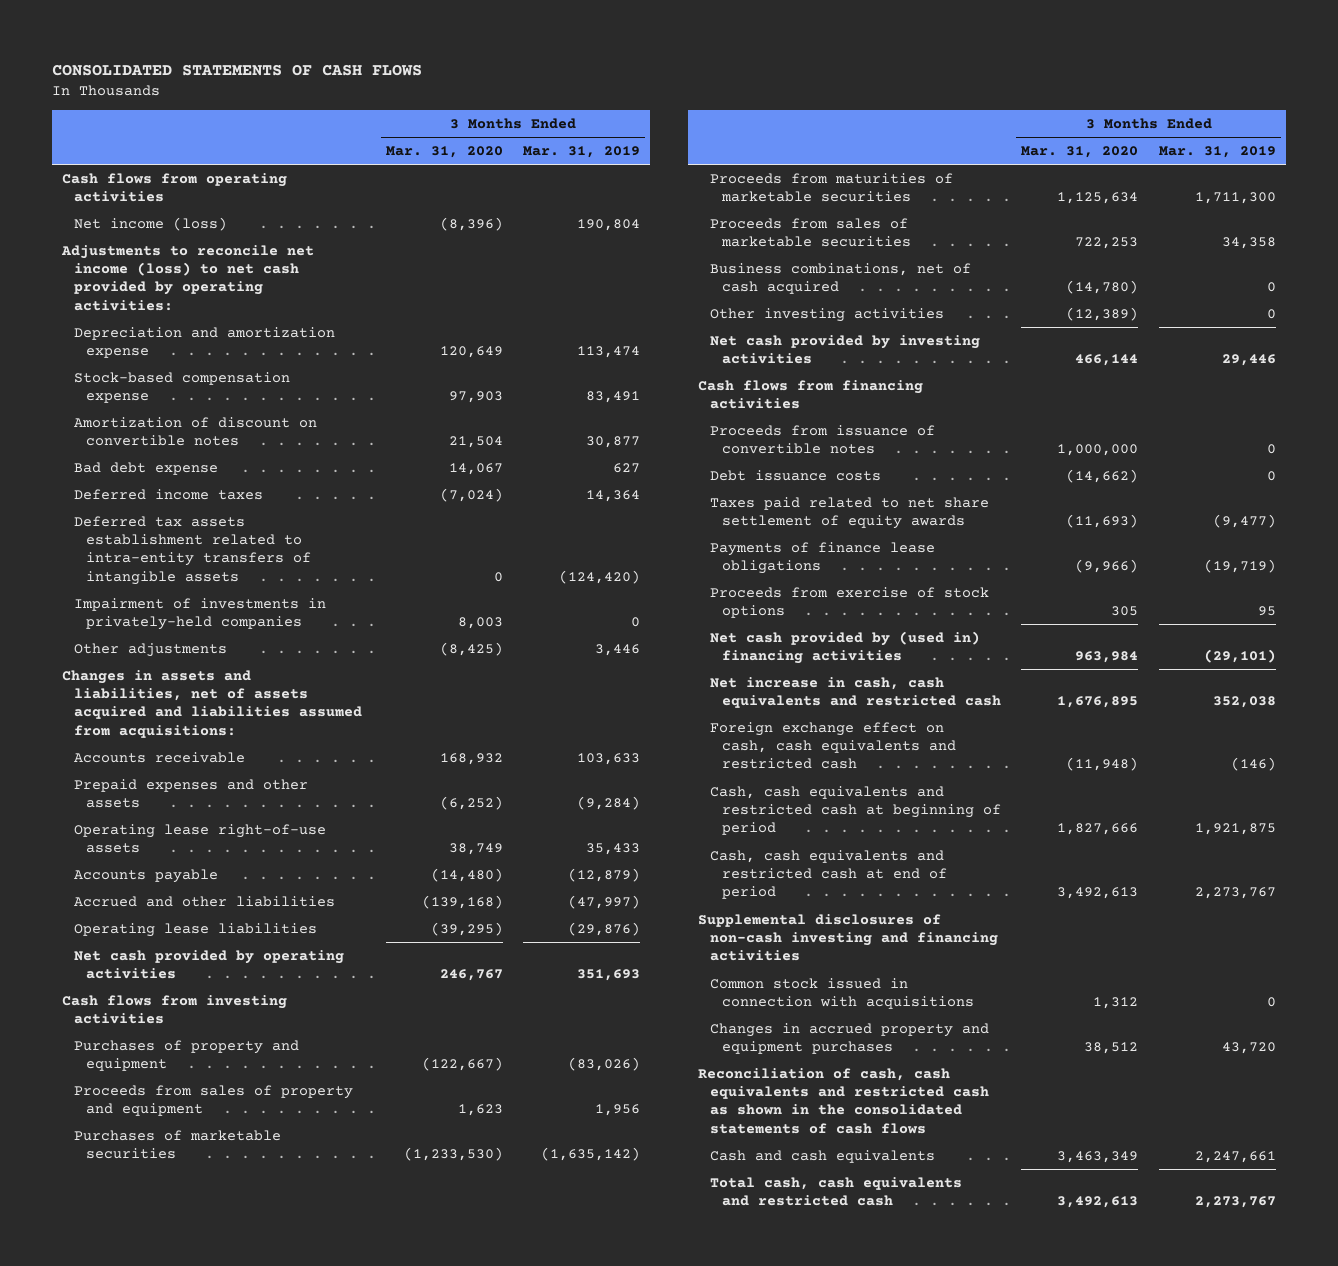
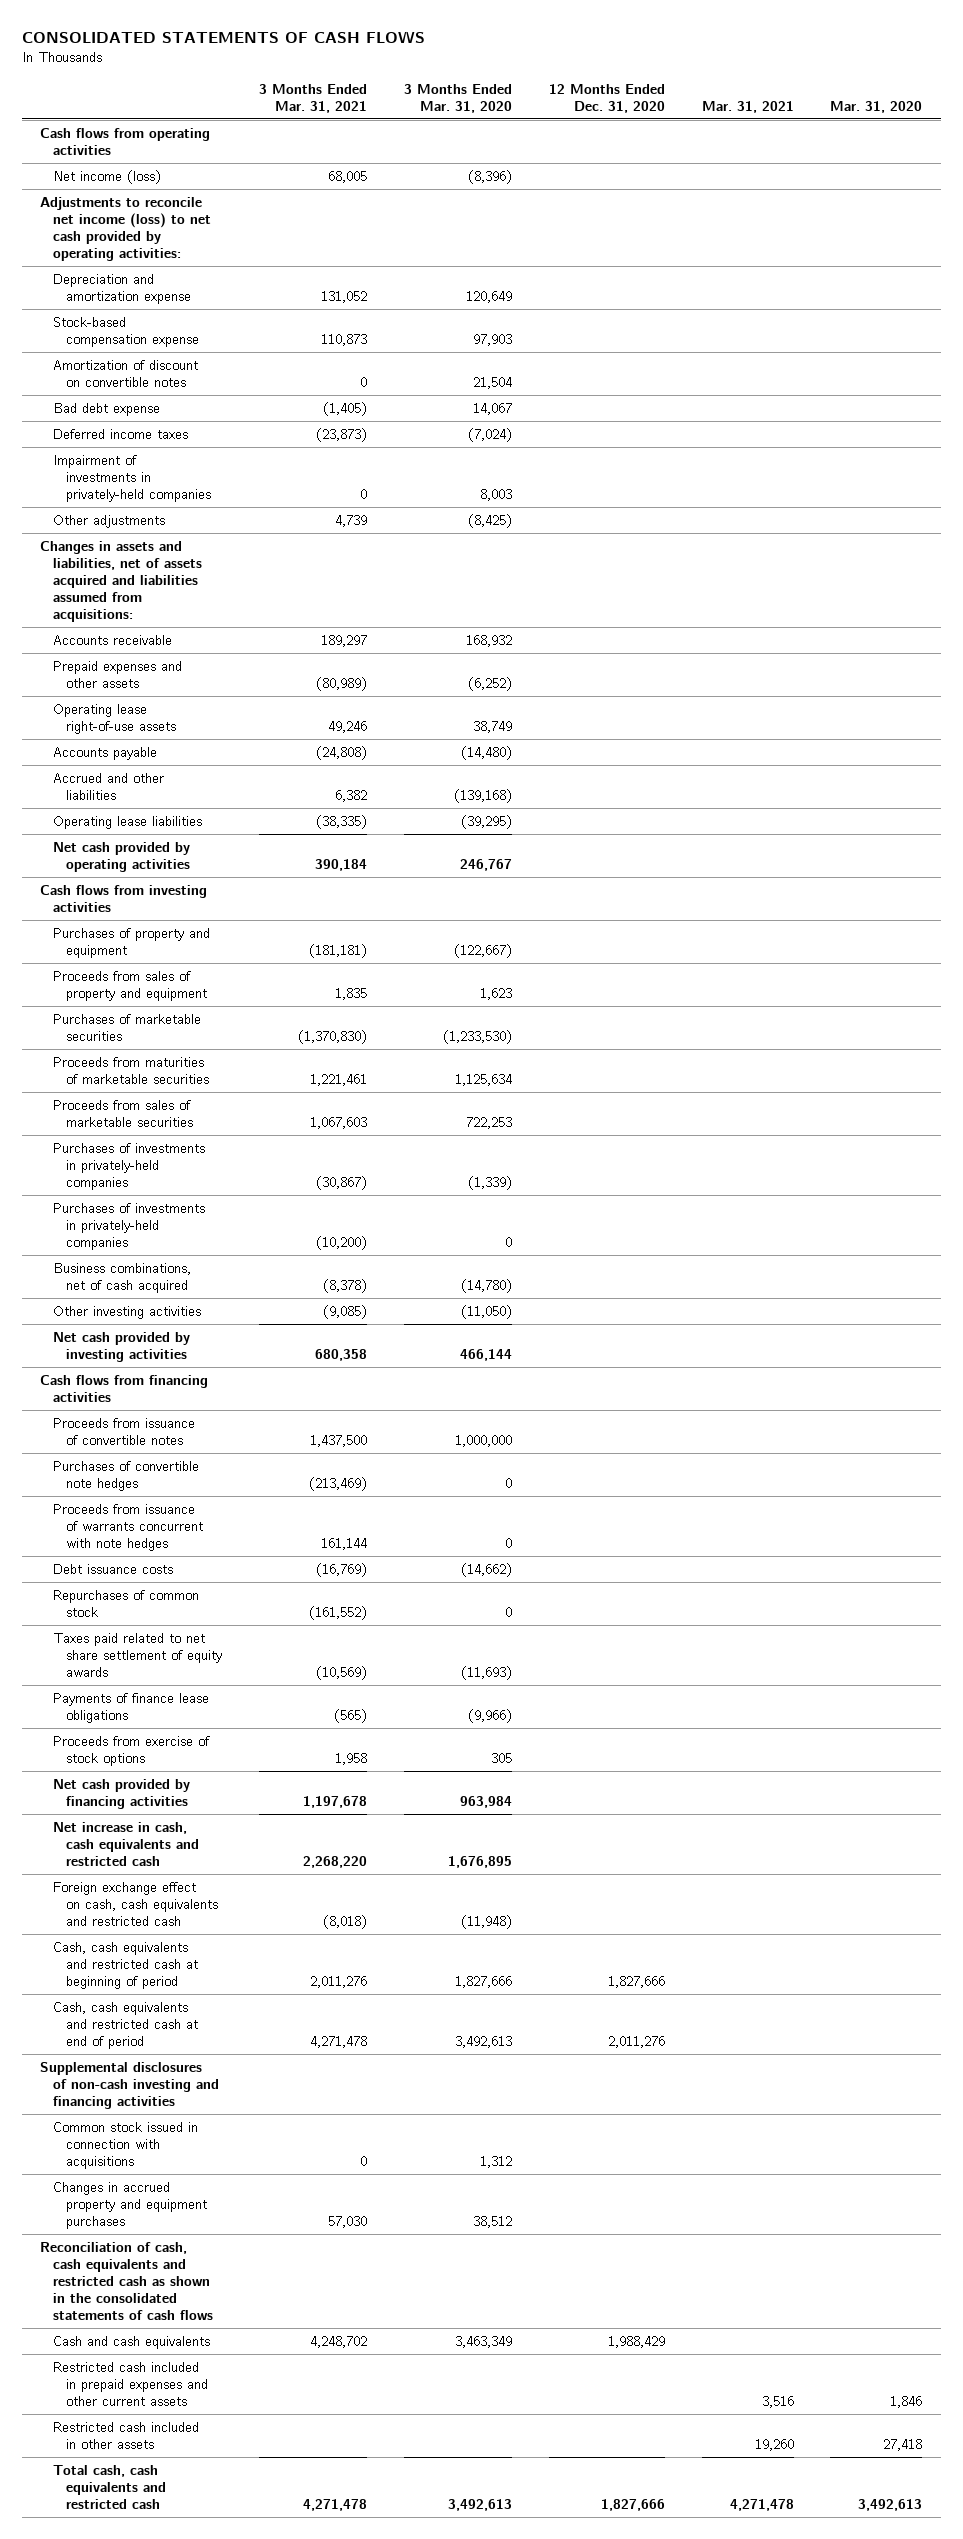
- | 3 Months Ended Mar. 31, 2020 | 3 Months Ended Mar. 31, 2019
+ | 3 Months Ended Mar. 31, 2021 | 3 Months Ended Mar. 31, 2020 | 12 Months Ended Dec. 31, 2020 | Mar. 31, 2021 | Mar. 31, 2020
- Deferred tax assets establishment related to intra-entity transfers of intangible assets | 0 | (124,420)
+ Purchases of investments in privately-held companies | (30,867) | (1,339) | | |
+ Purchases of investments in privately-held companies | (10,200) | 0 | | |
- Other investing activities | (12,389) | 0
+ Other investing activities | (9,085) | (11,050) | | |
+ Purchases of convertible note hedges | (213,469) | 0 | | |
+ Proceeds from issuance of warrants concurrent with note hedges | 161,144 | 0 | | |
+ Repurchases of common stock | (161,552) | 0 | | |
- Net cash provided by (used in) financing activities | 963,984 | (29,101)
+ Net cash provided by financing activities | 1,197,678 | 963,984 | | |
+ Restricted cash included in prepaid expenses and other current assets | | | | 3,516 | 1,846
+ Restricted cash included in other assets | | | | 19,260 | 27,418

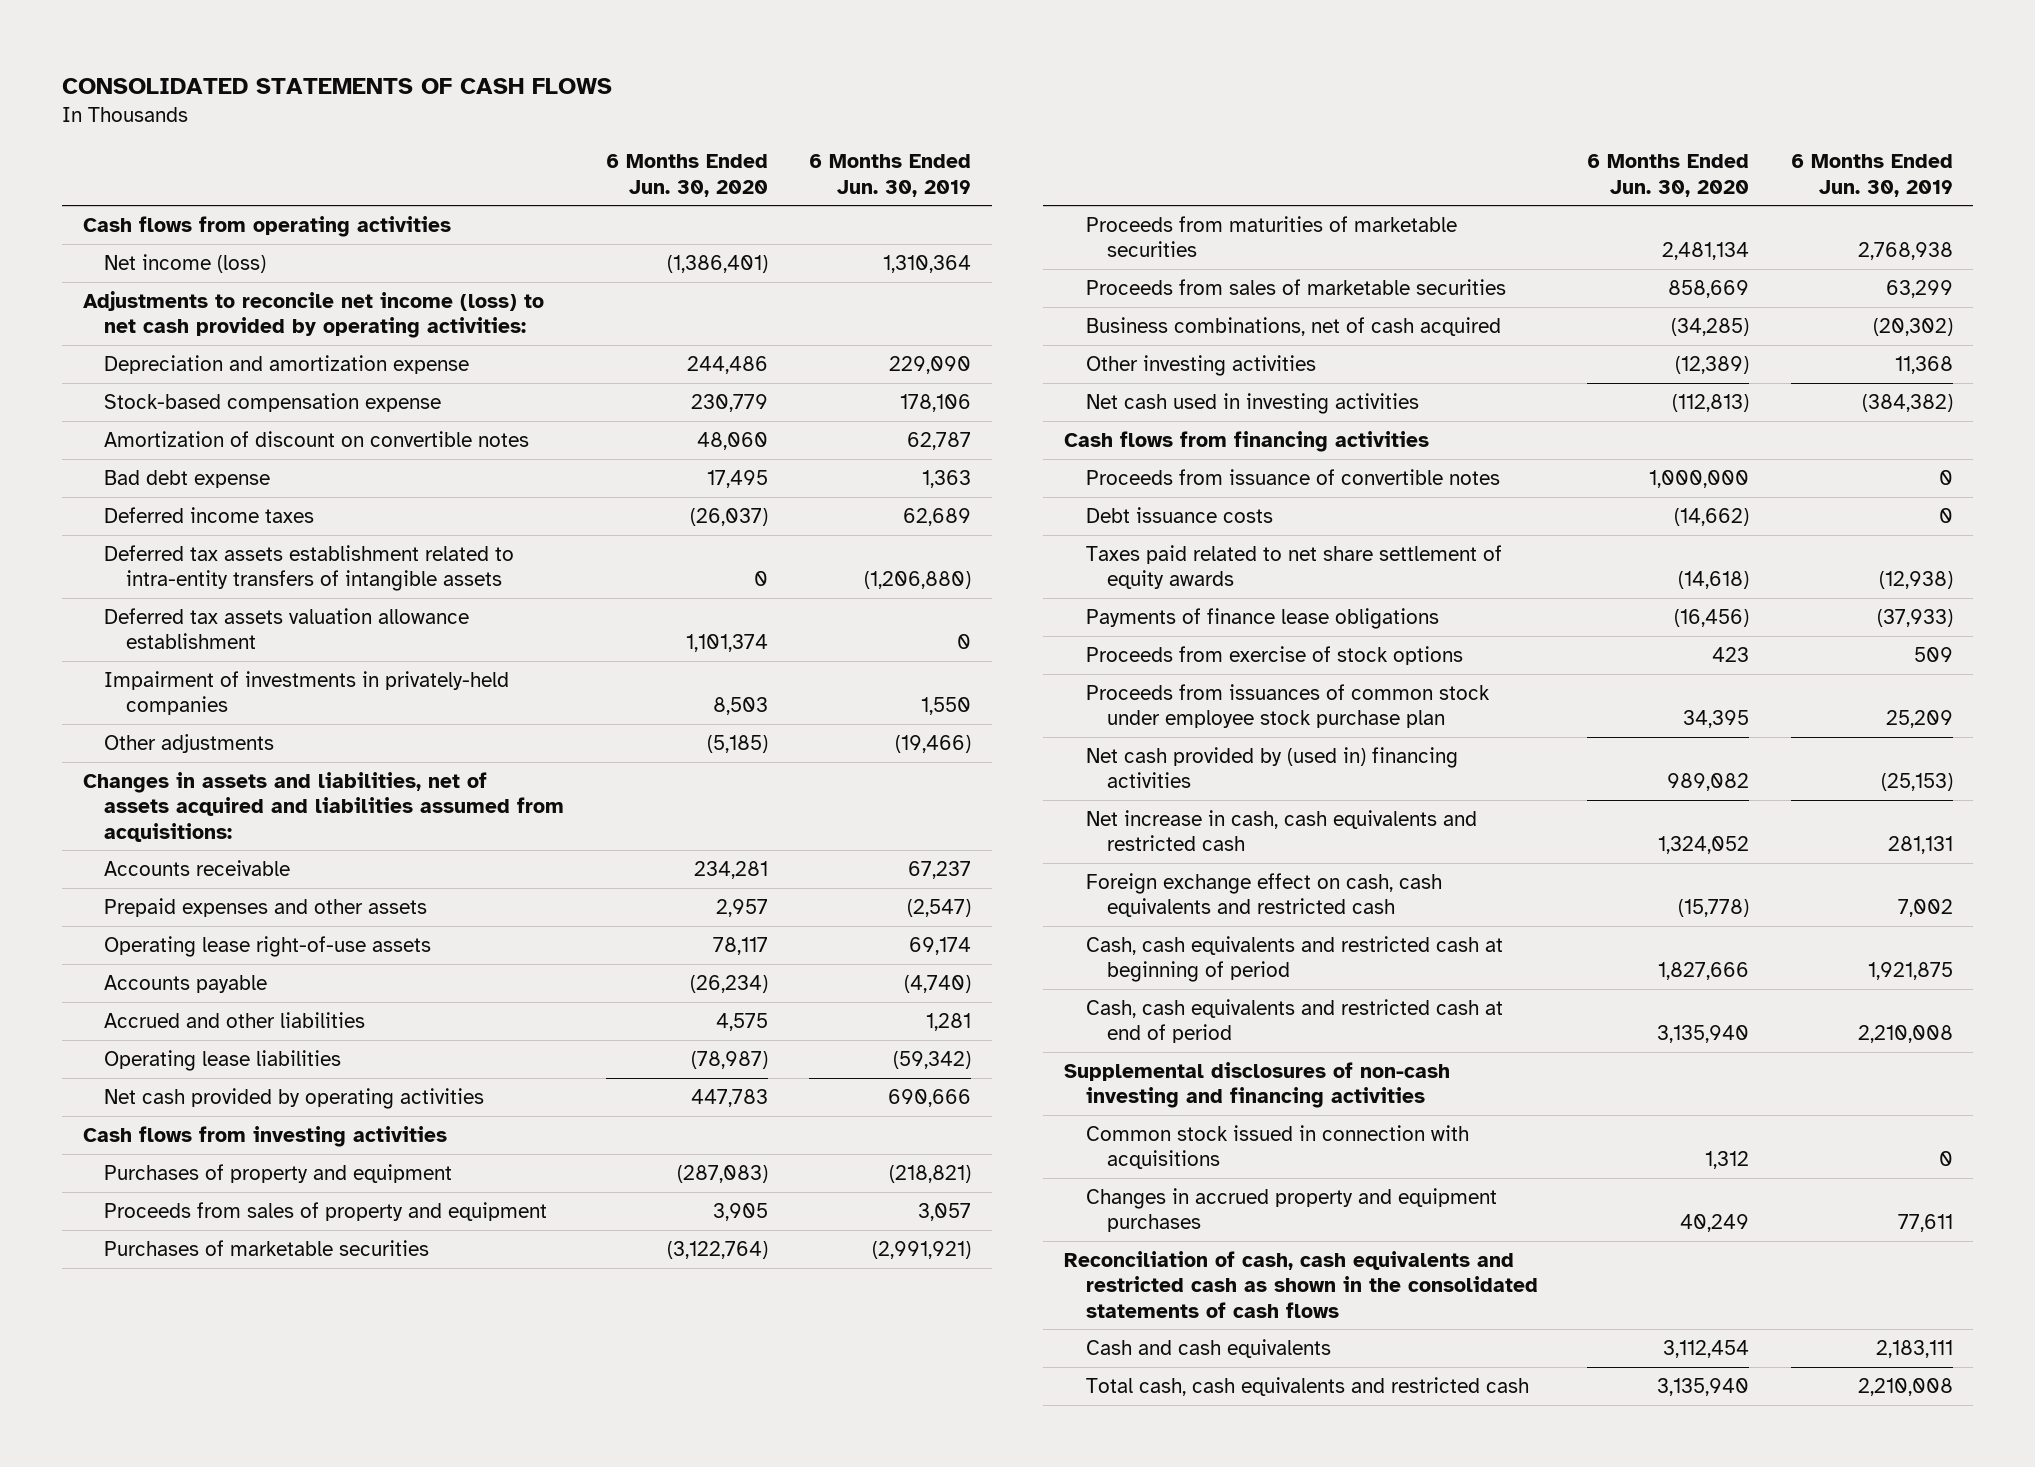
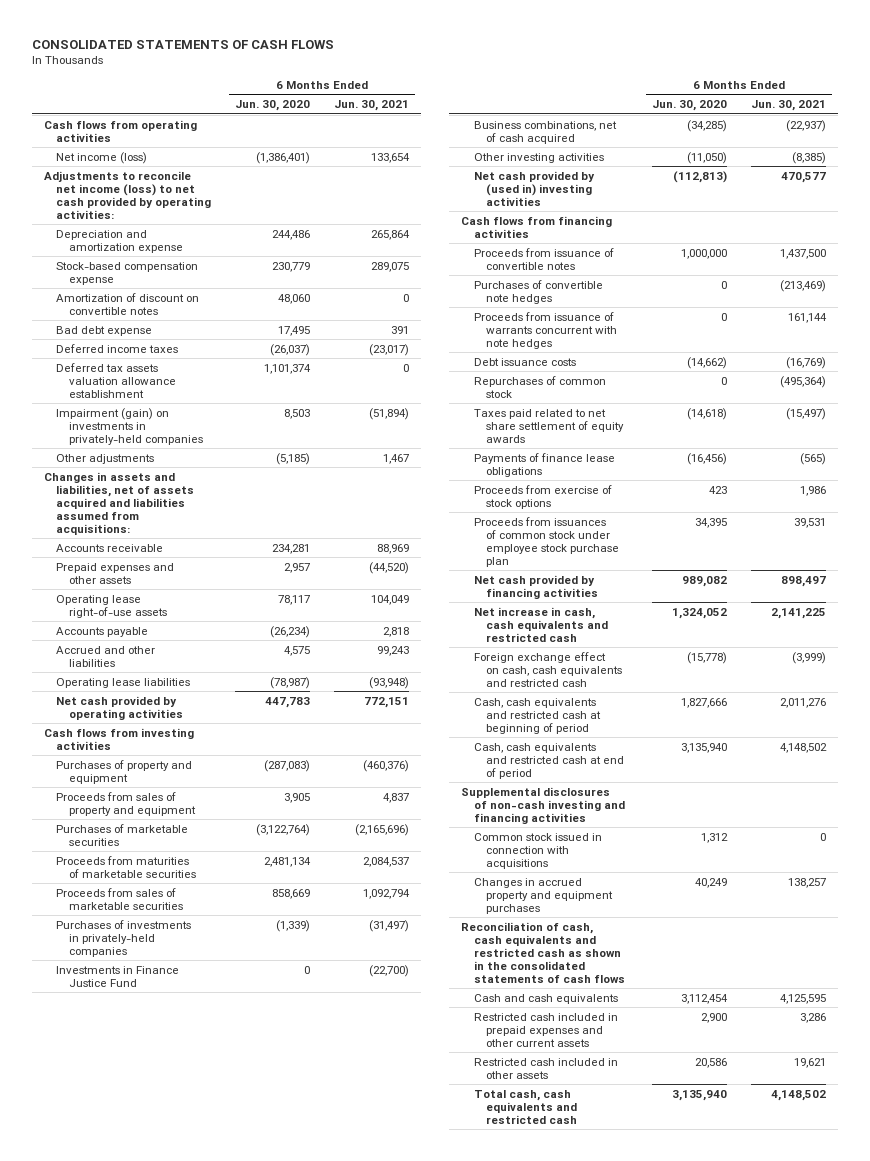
- | 6 Months Ended Jun. 30, 2020 | 6 Months Ended Jun. 30, 2019
+ | 6 Months Ended Jun. 30, 2020 | 6 Months Ended Jun. 30, 2021
- Deferred tax assets establishment related to intra-entity transfers of intangible assets | 0 | (1,206,880)
- Impairment of investments in privately-held companies | 8,503 | 1,550
+ Impairment (gain) on investments in privately-held companies | 8,503 | (51,894)
+ Purchases of investments in privately-held companies | (1,339) | (31,497)
+ Investments in Finance Justice Fund | 0 | (22,700)
- Other investing activities | (12,389) | 11,368
- Net cash used in investing activities | (112,813) | (384,382)
+ Other investing activities | (11,050) | (8,385)
+ Net cash provided by (used in) investing activities | (112,813) | 470,577
+ Purchases of convertible note hedges | 0 | (213,469)
+ Proceeds from issuance of warrants concurrent with note hedges | 0 | 161,144
+ Repurchases of common stock | 0 | (495,364)
- Net cash provided by (used in) financing activities | 989,082 | (25,153)
+ Net cash provided by financing activities | 989,082 | 898,497
+ Restricted cash included in prepaid expenses and other current assets | 2,900 | 3,286
+ Restricted cash included in other assets | 20,586 | 19,621

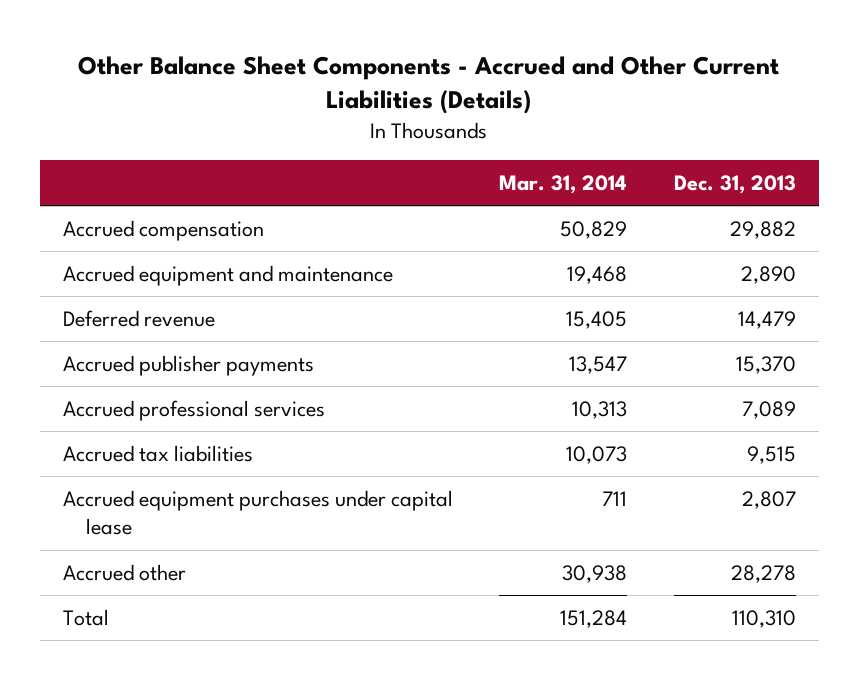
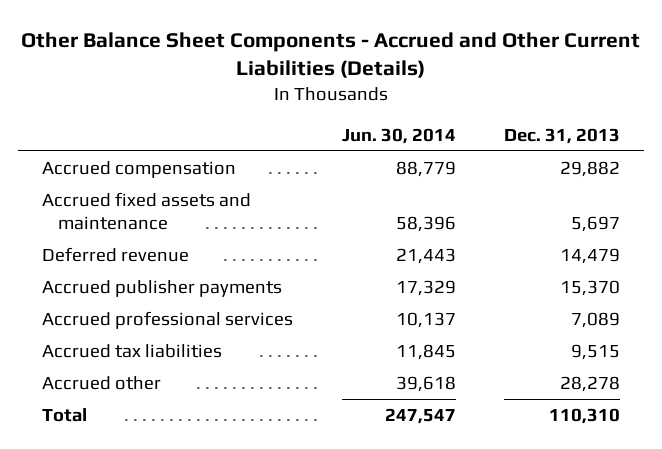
- | Mar. 31, 2014 | Dec. 31, 2013
+ | Jun. 30, 2014 | Dec. 31, 2013
- Accrued equipment and maintenance | 19,468 | 2,890
+ Accrued fixed assets and maintenance | 58,396 | 5,697
- Accrued equipment purchases under capital lease | 711 | 2,807

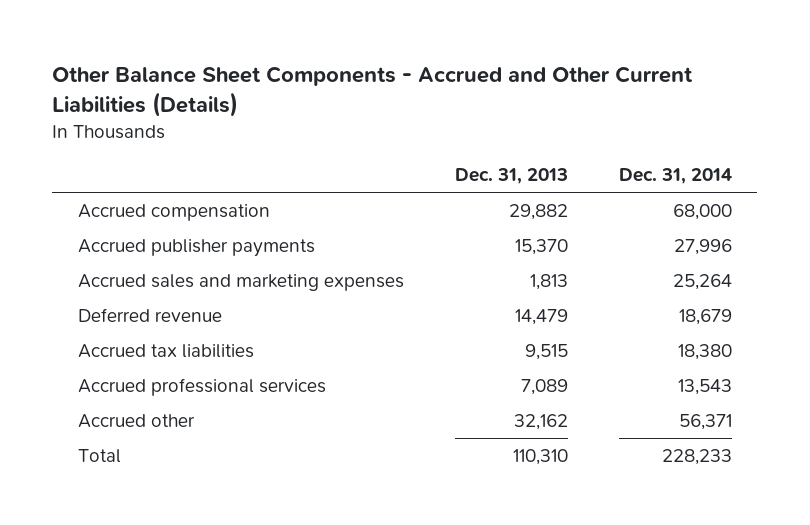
- | Jun. 30, 2014 | Dec. 31, 2013
+ | Dec. 31, 2013 | Dec. 31, 2014
- Accrued fixed assets and maintenance | 58,396 | 5,697
+ Accrued sales and marketing expenses | 1,813 | 25,264
moved down: Deferred revenue | 14,479 | 18,679
- Accrued other | 39,618 | 28,278
moved down: Accrued professional services | 7,089 | 13,543
+ Accrued other | 32,162 | 56,371

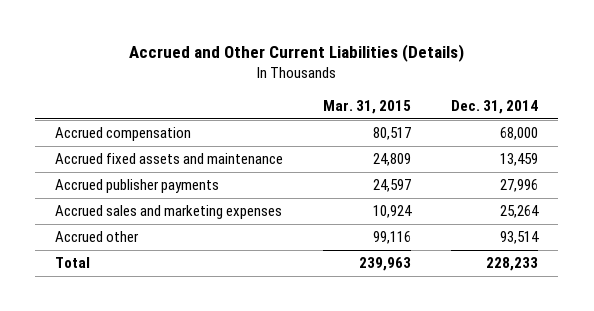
- Other Balance Sheet Components - Accrued and Other Current Liabilities (Details)
+ Accrued and Other Current Liabilities (Details)
- | Dec. 31, 2013 | Dec. 31, 2014
+ | Mar. 31, 2015 | Dec. 31, 2014
+ Accrued fixed assets and maintenance | 24,809 | 13,459
- Deferred revenue | 14,479 | 18,679
- Accrued tax liabilities | 9,515 | 18,380
- Accrued professional services | 7,089 | 13,543
- Accrued other | 32,162 | 56,371
+ Accrued other | 99,116 | 93,514

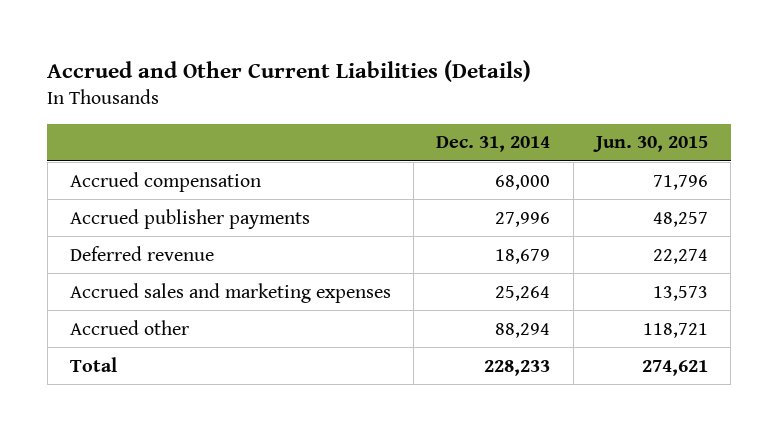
- | Mar. 31, 2015 | Dec. 31, 2014
+ | Dec. 31, 2014 | Jun. 30, 2015
- Accrued fixed assets and maintenance | 24,809 | 13,459
+ Deferred revenue | 18,679 | 22,274
- Accrued other | 99,116 | 93,514
+ Accrued other | 88,294 | 118,721

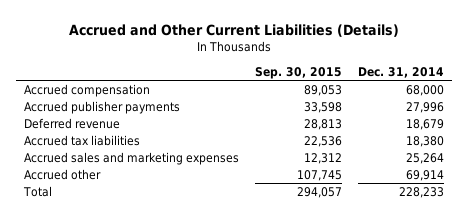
- | Dec. 31, 2014 | Jun. 30, 2015
+ | Sep. 30, 2015 | Dec. 31, 2014
+ Accrued tax liabilities | 22,536 | 18,380
- Accrued other | 88,294 | 118,721
+ Accrued other | 107,745 | 69,914

